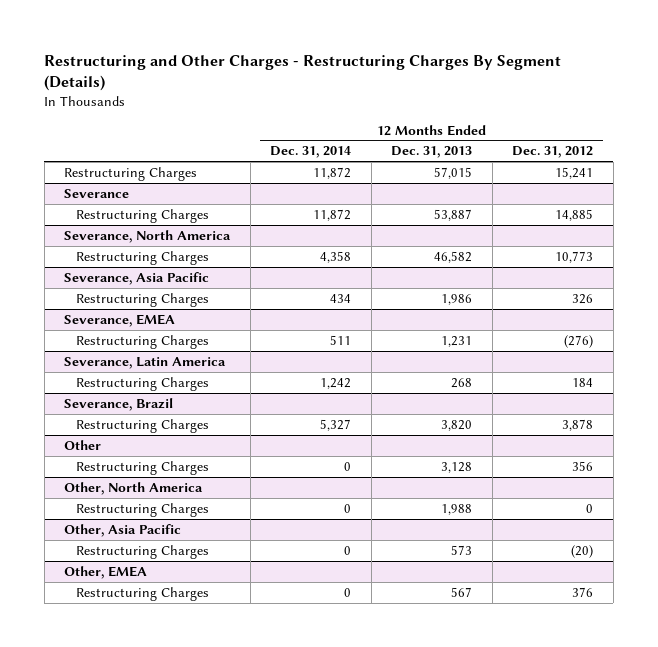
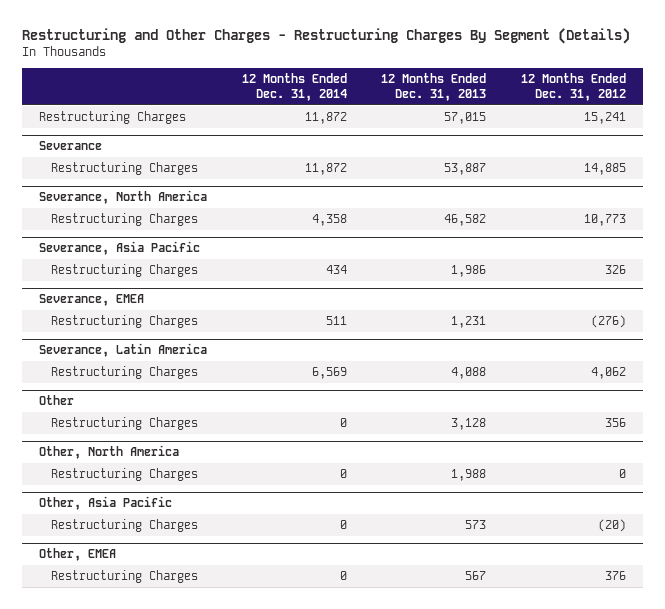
@ Severance, Latin America
- Restructuring Charges | 1,242 | 268 | 184
- Severance, Brazil
- Restructuring Charges | 5,327 | 3,820 | 3,878
@ Severance, Latin America
+ Restructuring Charges | 6,569 | 4,088 | 4,062

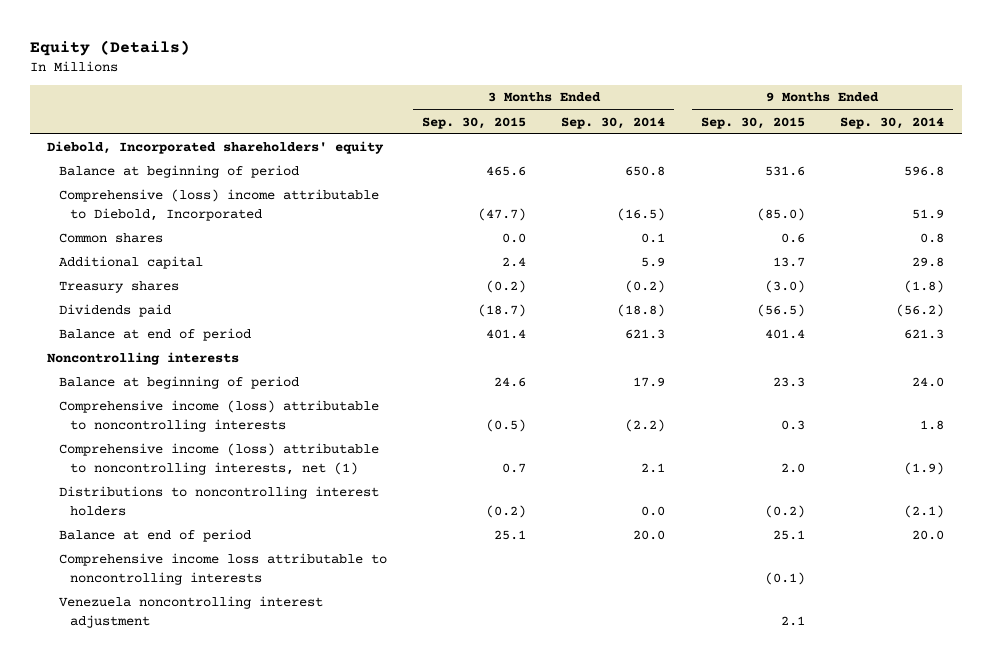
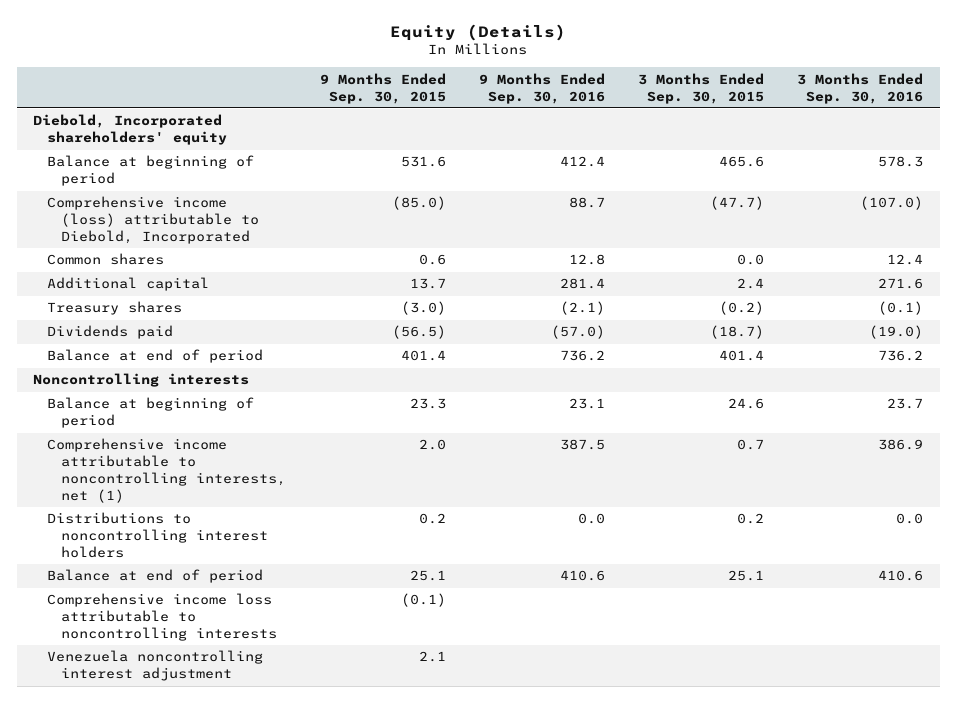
- | 3 Months Ended Sep. 30, 2015 | 3 Months Ended Sep. 30, 2014 | 9 Months Ended Sep. 30, 2015 | 9 Months Ended Sep. 30, 2014
+ | 9 Months Ended Sep. 30, 2015 | 9 Months Ended Sep. 30, 2016 | 3 Months Ended Sep. 30, 2015 | 3 Months Ended Sep. 30, 2016
- Comprehensive (loss) income attributable to Diebold, Incorporated | (47.7) | (16.5) | (85.0) | 51.9
+ Comprehensive income (loss) attributable to Diebold, Incorporated | (85.0) | 88.7 | (47.7) | (107.0)
- Comprehensive income (loss) attributable to noncontrolling interests | (0.5) | (2.2) | 0.3 | 1.8
- Comprehensive income (loss) attributable to noncontrolling interests, net (1) | 0.7 | 2.1 | 2.0 | (1.9)
- Distributions to noncontrolling interest holders | (0.2) | 0.0 | (0.2) | (2.1)
+ Comprehensive income attributable to noncontrolling interests, net (1) | 2.0 | 387.5 | 0.7 | 386.9
+ Distributions to noncontrolling interest holders | 0.2 | 0.0 | 0.2 | 0.0

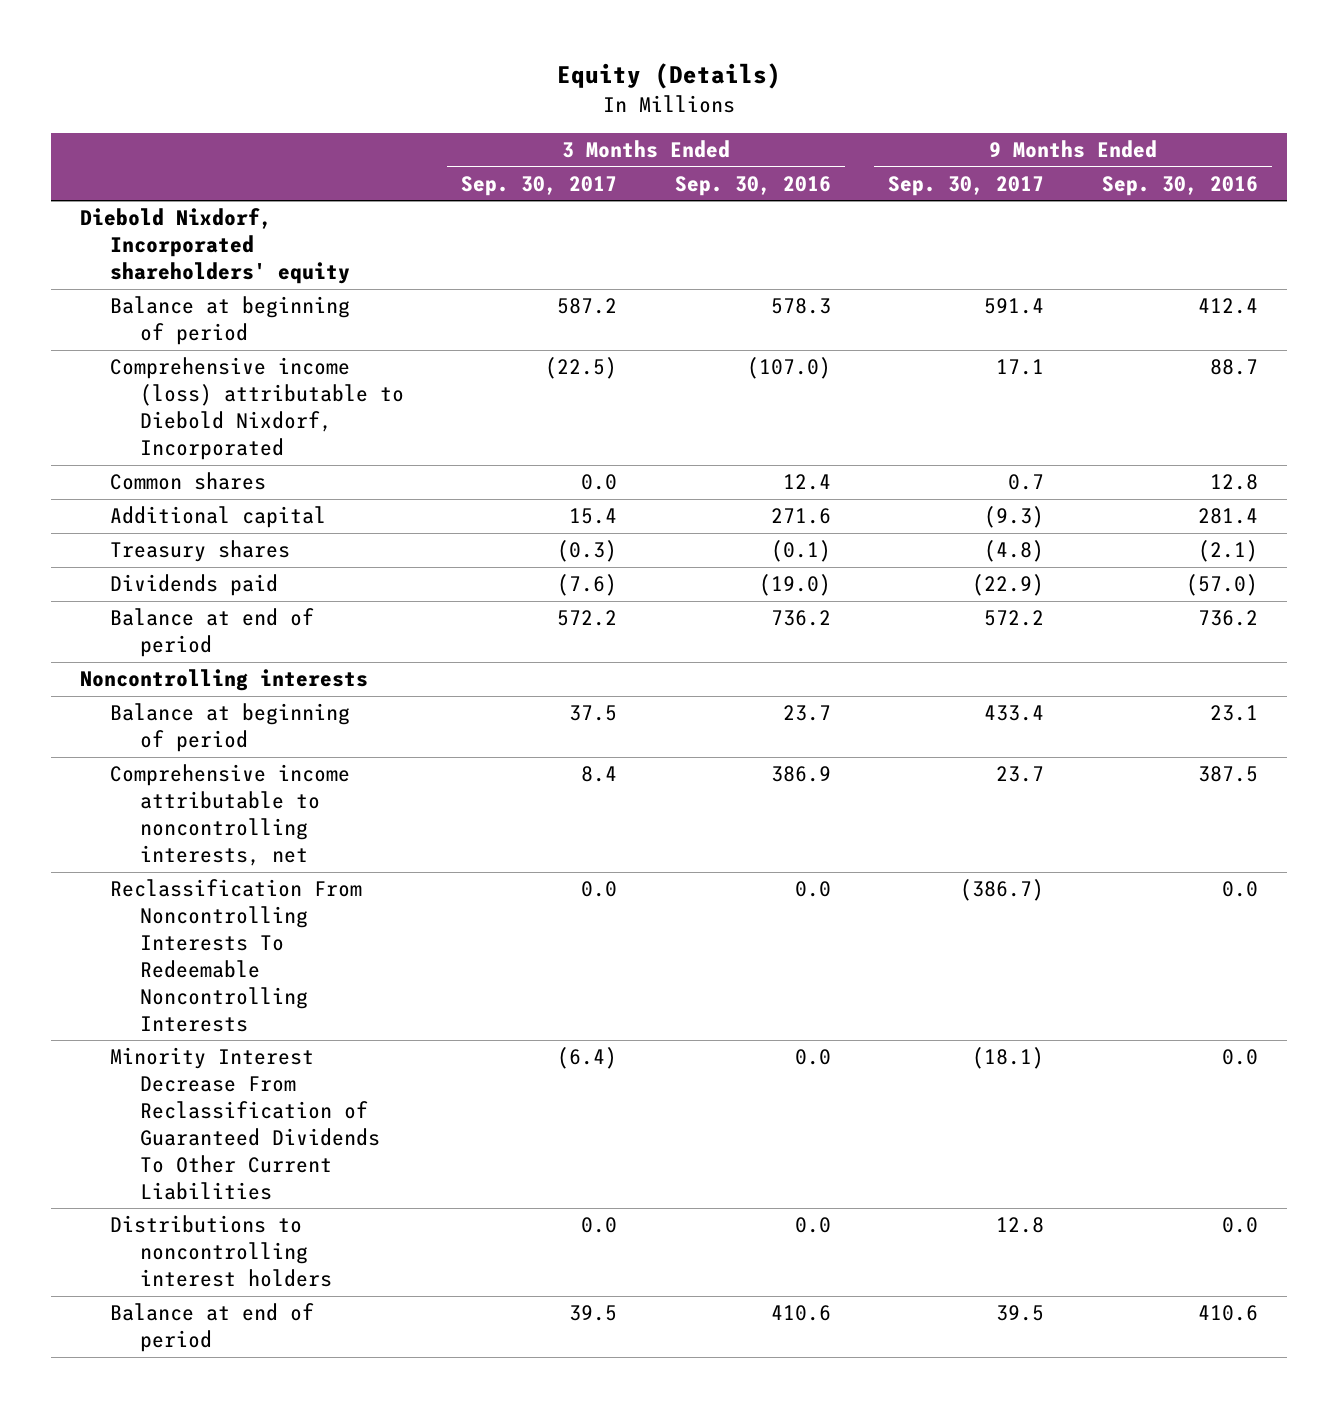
- | 9 Months Ended Sep. 30, 2015 | 9 Months Ended Sep. 30, 2016 | 3 Months Ended Sep. 30, 2015 | 3 Months Ended Sep. 30, 2016
+ | 3 Months Ended Sep. 30, 2017 | 3 Months Ended Sep. 30, 2016 | 9 Months Ended Sep. 30, 2017 | 9 Months Ended Sep. 30, 2016
- Diebold, Incorporated shareholders' equity
+ Diebold Nixdorf, Incorporated shareholders' equity
- Comprehensive income (loss) attributable to Diebold, Incorporated | (85.0) | 88.7 | (47.7) | (107.0)
+ Comprehensive income (loss) attributable to Diebold Nixdorf, Incorporated | (22.5) | (107.0) | 17.1 | 88.7
- Comprehensive income attributable to noncontrolling interests, net (1) | 2.0 | 387.5 | 0.7 | 386.9
+ Comprehensive income attributable to noncontrolling interests, net | 8.4 | 386.9 | 23.7 | 387.5
+ Reclassification From Noncontrolling Interests To Redeemable Noncontrolling Interests | 0.0 | 0.0 | (386.7) | 0.0
+ Minority Interest Decrease From Reclassification of Guaranteed Dividends To Other Current Liabilities | (6.4) | 0.0 | (18.1) | 0.0
- Comprehensive income loss attributable to noncontrolling interests | (0.1) | | |
- Venezuela noncontrolling interest adjustment | 2.1 | | |

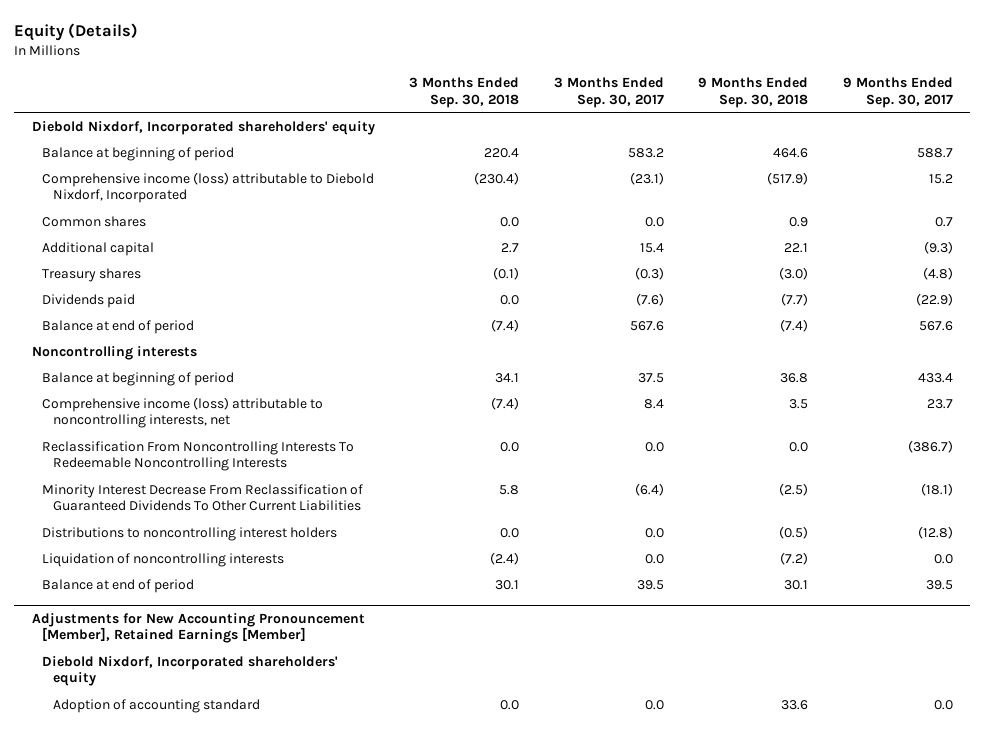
- | 3 Months Ended Sep. 30, 2017 | 3 Months Ended Sep. 30, 2016 | 9 Months Ended Sep. 30, 2017 | 9 Months Ended Sep. 30, 2016
+ | 3 Months Ended Sep. 30, 2018 | 3 Months Ended Sep. 30, 2017 | 9 Months Ended Sep. 30, 2018 | 9 Months Ended Sep. 30, 2017
- Balance at beginning of period | 587.2 | 578.3 | 591.4 | 412.4
- Comprehensive income (loss) attributable to Diebold Nixdorf, Incorporated | (22.5) | (107.0) | 17.1 | 88.7
+ Balance at beginning of period | 220.4 | 583.2 | 464.6 | 588.7
+ Comprehensive income (loss) attributable to Diebold Nixdorf, Incorporated | (230.4) | (23.1) | (517.9) | 15.2
- Balance at end of period | 572.2 | 736.2 | 572.2 | 736.2
+ Balance at end of period | (7.4) | 567.6 | (7.4) | 567.6
- Comprehensive income attributable to noncontrolling interests, net | 8.4 | 386.9 | 23.7 | 387.5
+ Comprehensive income (loss) attributable to noncontrolling interests, net | (7.4) | 8.4 | 3.5 | 23.7
- Distributions to noncontrolling interest holders | 0.0 | 0.0 | 12.8 | 0.0
+ Distributions to noncontrolling interest holders | 0.0 | 0.0 | (0.5) | (12.8)
+ Liquidation of noncontrolling interests | (2.4) | 0.0 | (7.2) | 0.0
+ Adjustments for New Accounting Pronouncement [Member], Retained Earnings [Member]
+ Diebold Nixdorf, Incorporated shareholders' equity
+ Adoption of accounting standard | 0.0 | 0.0 | 33.6 | 0.0

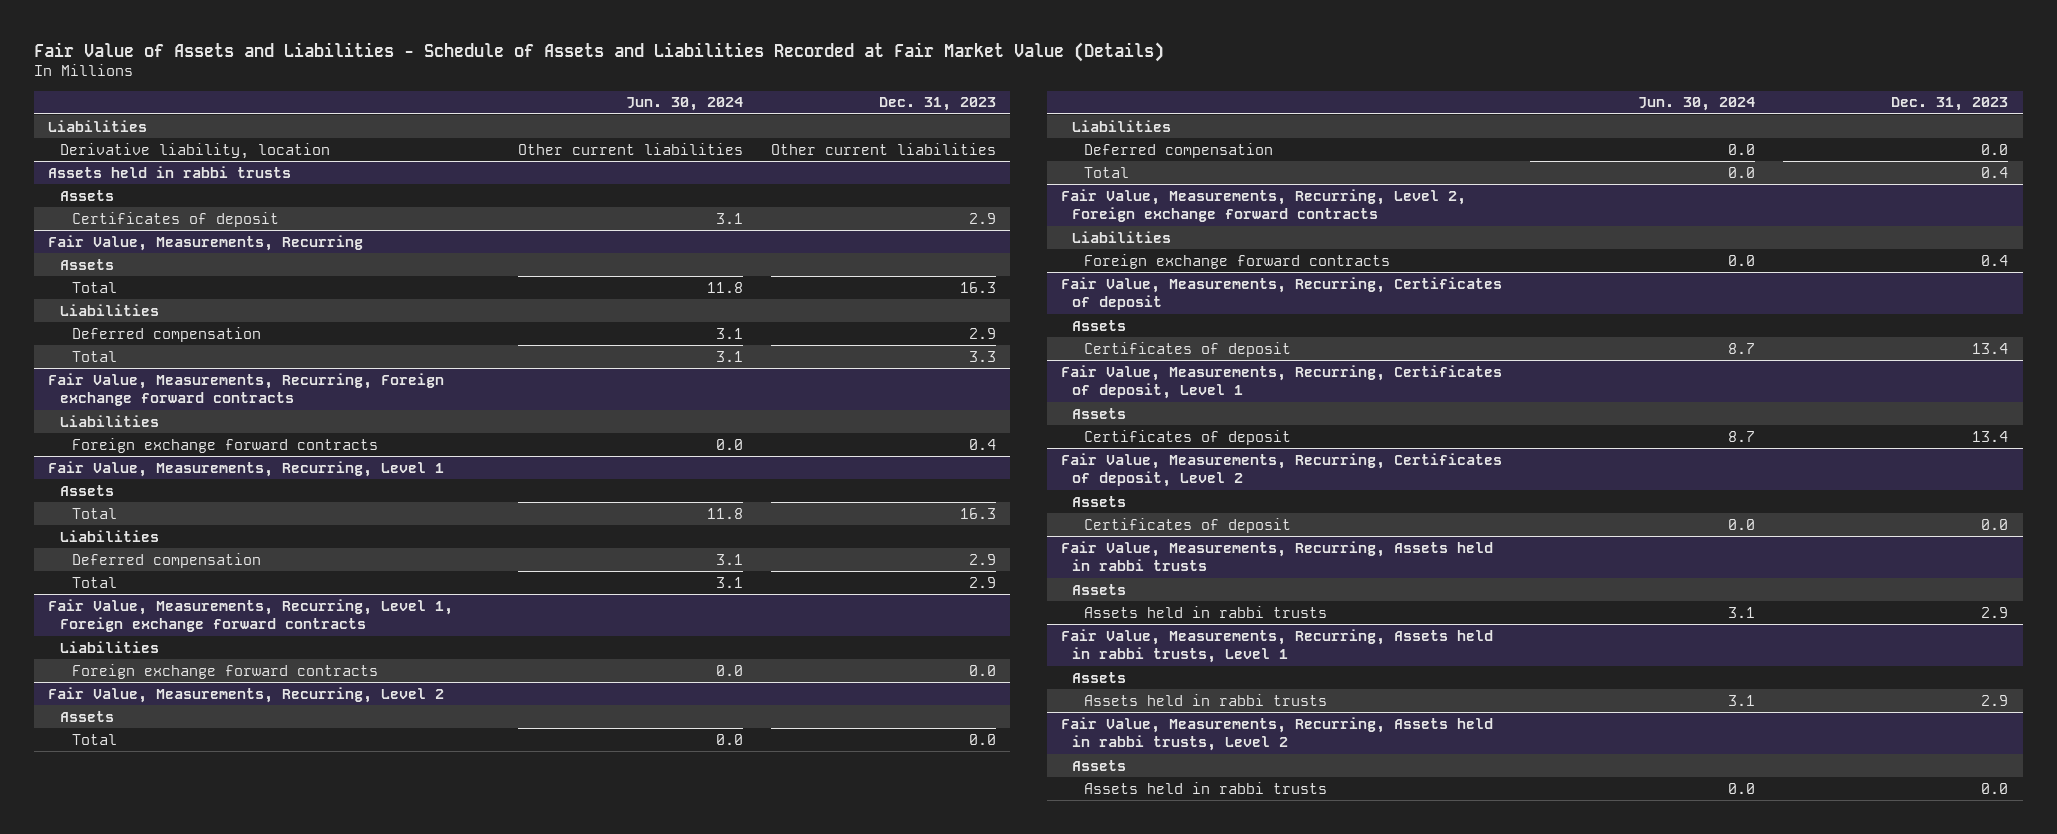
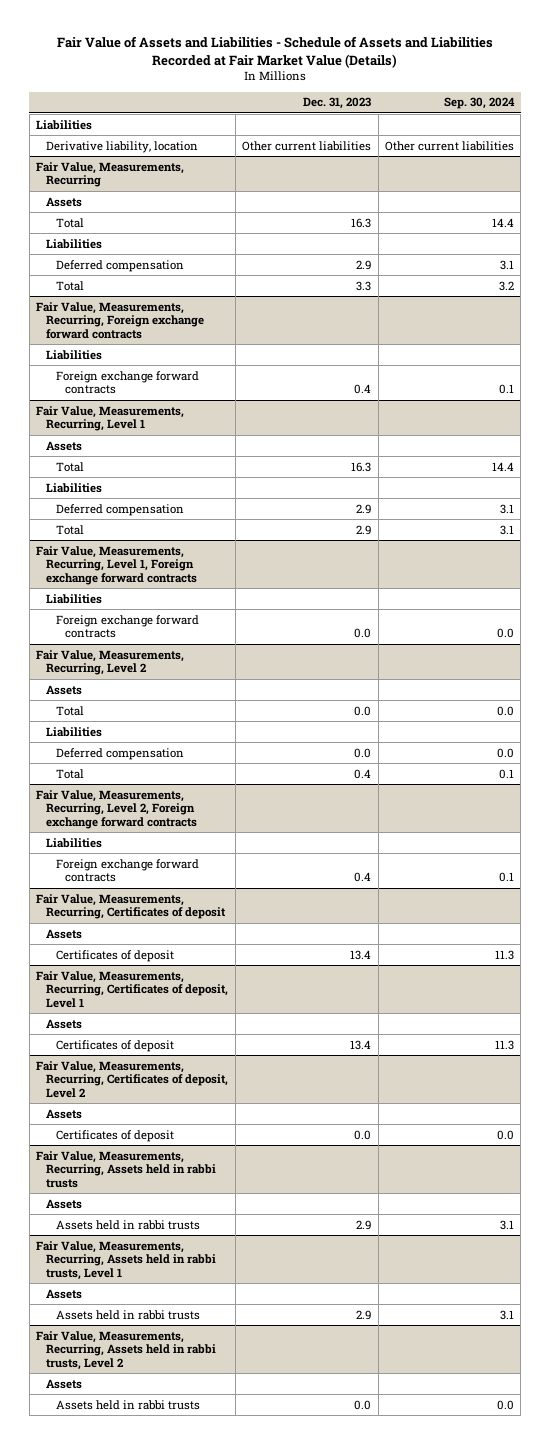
- | Jun. 30, 2024 | Dec. 31, 2023
+ | Dec. 31, 2023 | Sep. 30, 2024
- Assets held in rabbi trusts
- Assets
- Certificates of deposit | 3.1 | 2.9

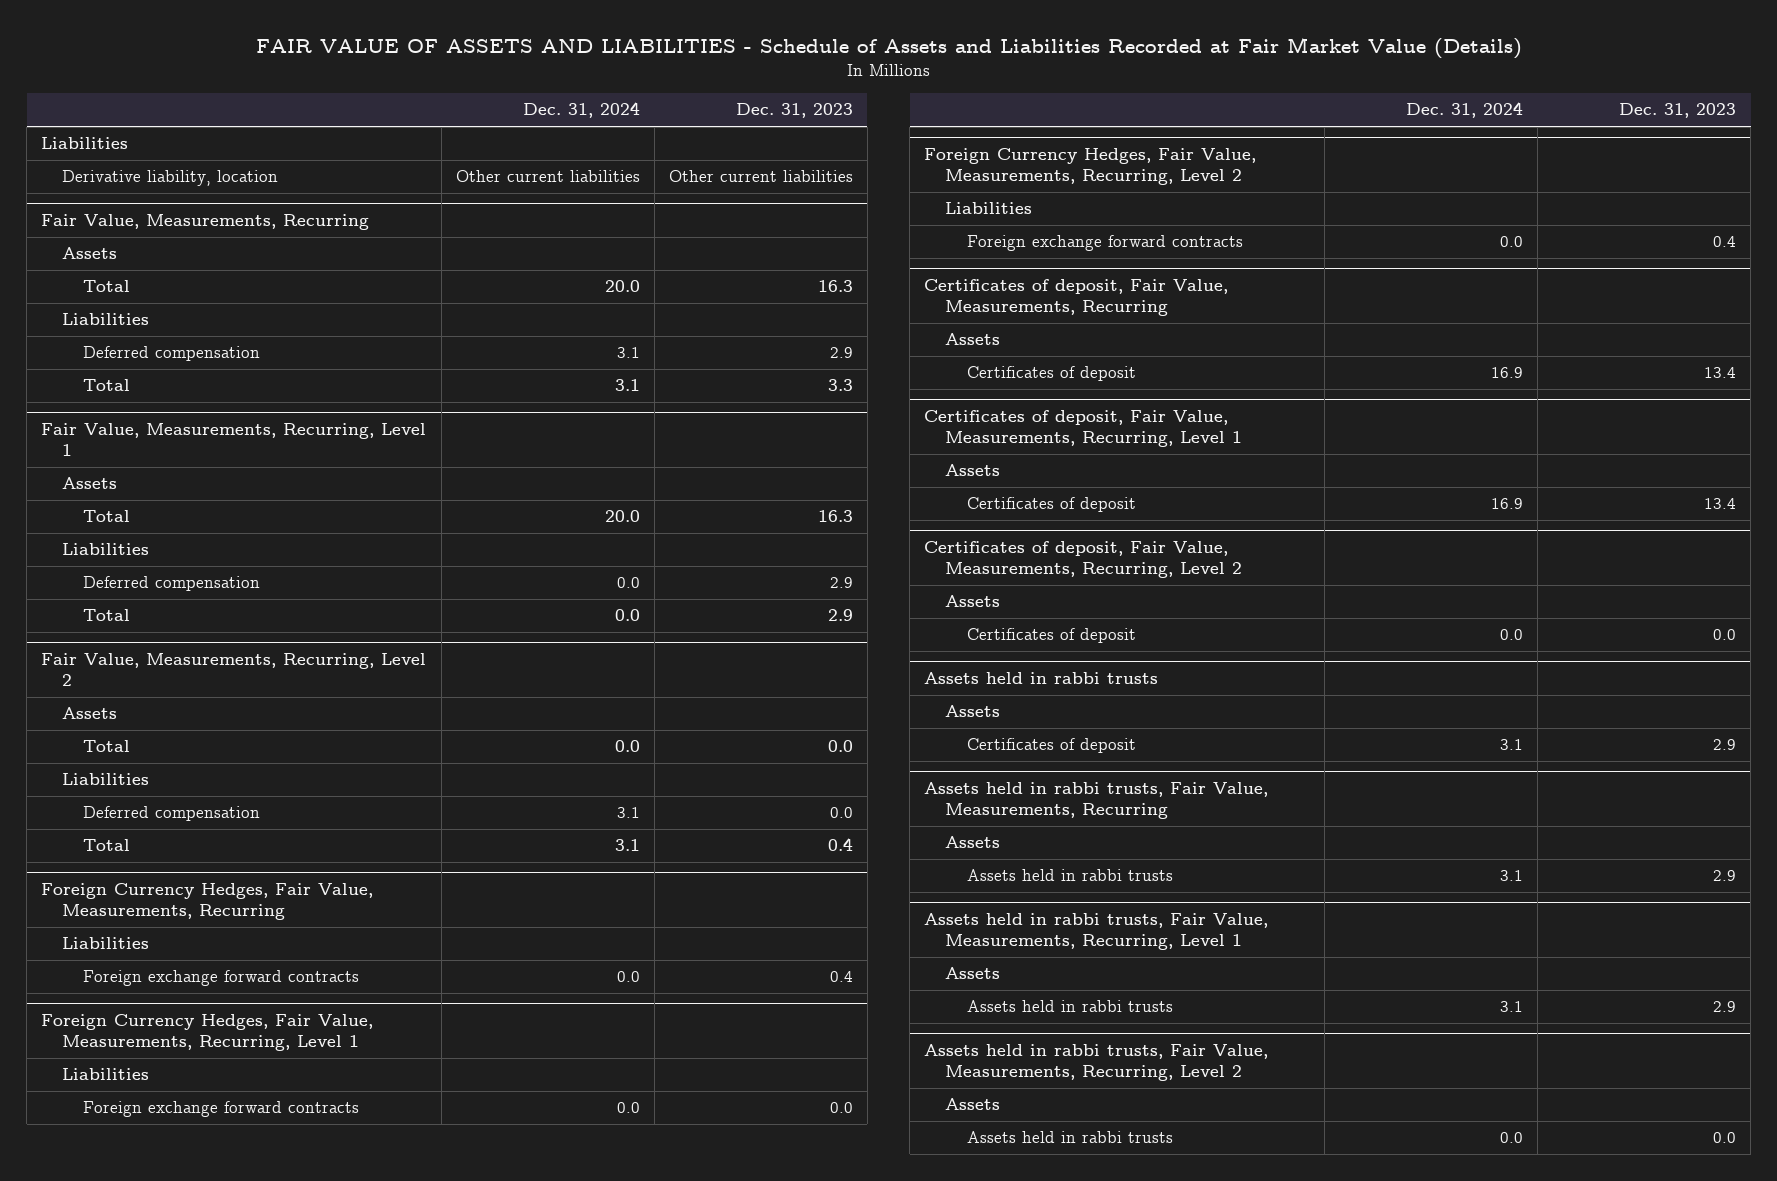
- Fair Value of Assets and Liabilities - Schedule of Assets and Liabilities Recorded at Fair Market Value (Details)
+ FAIR VALUE OF ASSETS AND LIABILITIES - Schedule of Assets and Liabilities Recorded at Fair Market Value (Details)
- | Dec. 31, 2023 | Sep. 30, 2024
+ | Dec. 31, 2024 | Dec. 31, 2023
- Fair Value, Measurements, Recurring, Foreign exchange forward contracts
- Liabilities
- Foreign exchange forward contracts | 0.4 | 0.1
- Fair Value, Measurements, Recurring, Level 1, Foreign exchange forward contracts
- Liabilities
- Foreign exchange forward contracts | 0.0 | 0.0
- Fair Value, Measurements, Recurring, Level 2, Foreign exchange forward contracts
+ Foreign Currency Hedges, Fair Value, Measurements, Recurring
- Fair Value, Measurements, Recurring, Certificates of deposit
+ Foreign Currency Hedges, Fair Value, Measurements, Recurring, Level 1
+ Liabilities
+ Foreign exchange forward contracts | 0.0 | 0.0
+ Foreign Currency Hedges, Fair Value, Measurements, Recurring, Level 2
+ Liabilities
+ Foreign exchange forward contracts | 0.0 | 0.4
+ Certificates of deposit, Fair Value, Measurements, Recurring
- Fair Value, Measurements, Recurring, Certificates of deposit, Level 1
+ Certificates of deposit, Fair Value, Measurements, Recurring, Level 1
- Fair Value, Measurements, Recurring, Certificates of deposit, Level 2
+ Certificates of deposit, Fair Value, Measurements, Recurring, Level 2
- Fair Value, Measurements, Recurring, Assets held in rabbi trusts
+ Assets held in rabbi trusts
+ Certificates of deposit | 3.1 | 2.9
+ Assets held in rabbi trusts, Fair Value, Measurements, Recurring
+ Assets
- Fair Value, Measurements, Recurring, Assets held in rabbi trusts, Level 1
+ Assets held in rabbi trusts, Fair Value, Measurements, Recurring, Level 1
- Fair Value, Measurements, Recurring, Assets held in rabbi trusts, Level 2
+ Assets held in rabbi trusts, Fair Value, Measurements, Recurring, Level 2

